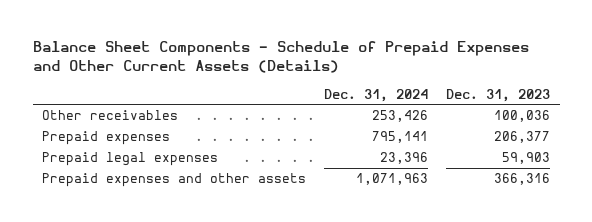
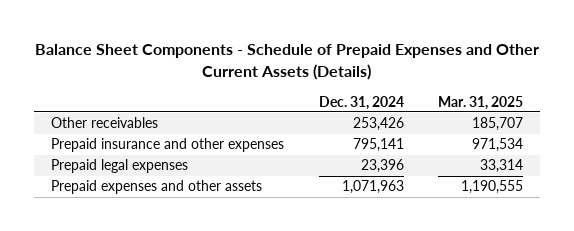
- | Dec. 31, 2024 | Dec. 31, 2023
+ | Dec. 31, 2024 | Mar. 31, 2025
- Prepaid expenses | 795,141 | 206,377
+ Prepaid insurance and other expenses | 795,141 | 971,534

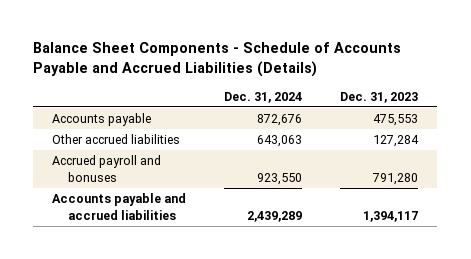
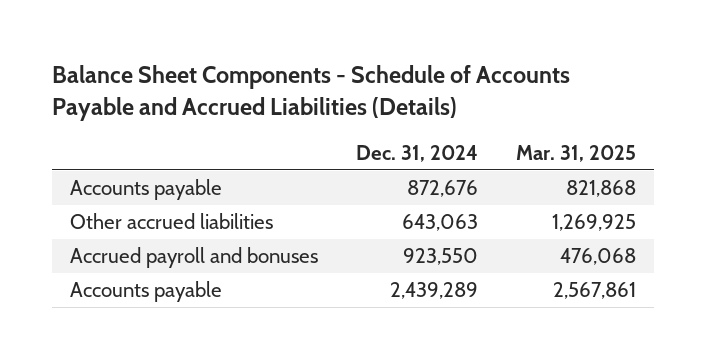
- | Dec. 31, 2024 | Dec. 31, 2023
+ | Dec. 31, 2024 | Mar. 31, 2025
- Accounts payable and accrued liabilities | 2,439,289 | 1,394,117
+ Accounts payable | 2,439,289 | 2,567,861

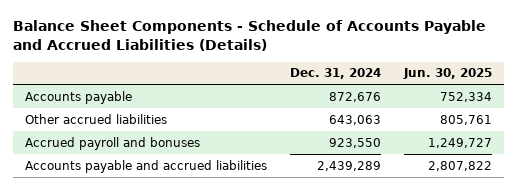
- | Dec. 31, 2024 | Mar. 31, 2025
+ | Dec. 31, 2024 | Jun. 30, 2025
- Accounts payable | 2,439,289 | 2,567,861
+ Accounts payable and accrued liabilities | 2,439,289 | 2,807,822

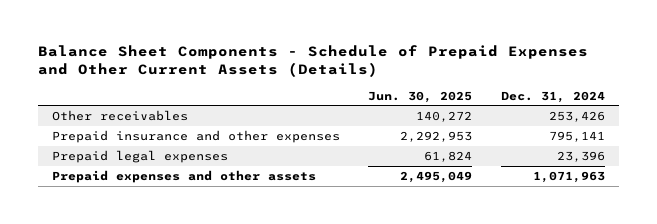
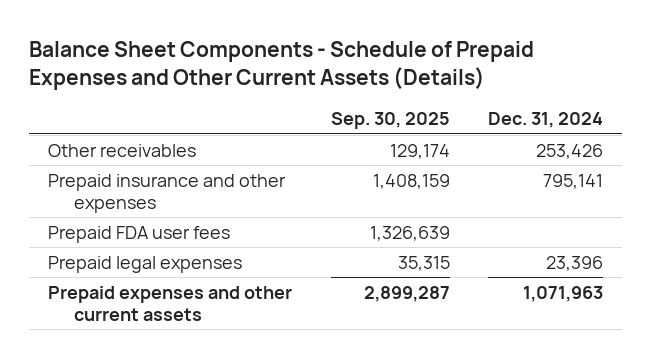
- | Jun. 30, 2025 | Dec. 31, 2024
+ | Sep. 30, 2025 | Dec. 31, 2024
+ Prepaid FDA user fees | 1,326,639 |
- Prepaid expenses and other assets | 2,495,049 | 1,071,963
+ Prepaid expenses and other current assets | 2,899,287 | 1,071,963

